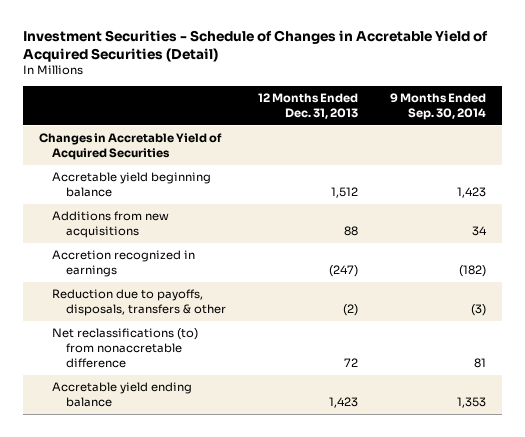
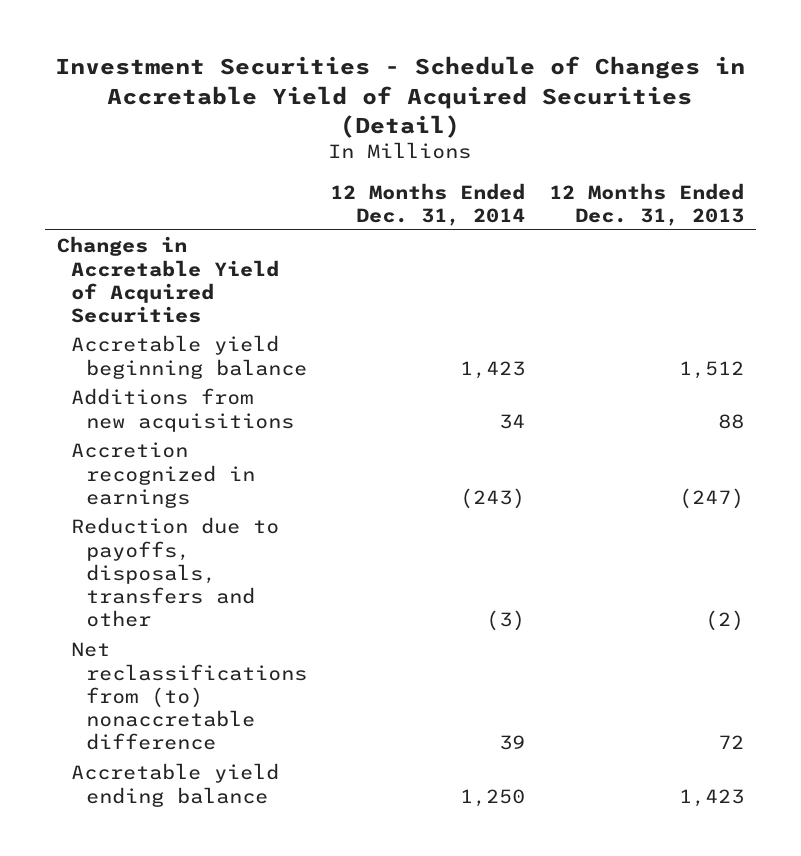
- | 12 Months Ended Dec. 31, 2013 | 9 Months Ended Sep. 30, 2014
+ | 12 Months Ended Dec. 31, 2014 | 12 Months Ended Dec. 31, 2013
- Reduction due to payoffs, disposals, transfers & other | (2) | (3)
- Net reclassifications (to) from nonaccretable difference | 72 | 81
+ Reduction due to payoffs, disposals, transfers and other | (3) | (2)
+ Net reclassifications from (to) nonaccretable difference | 39 | 72

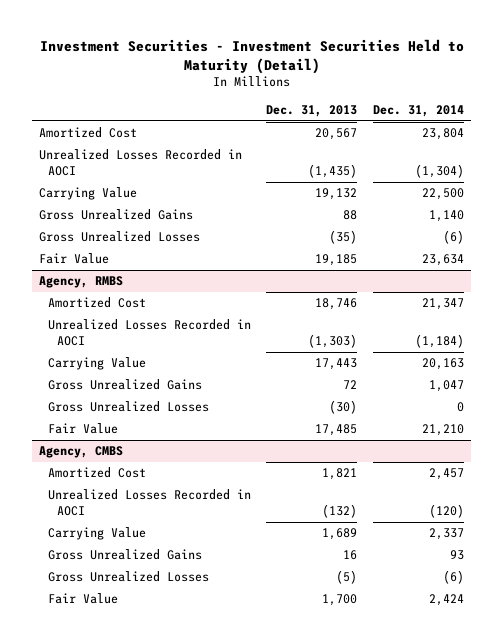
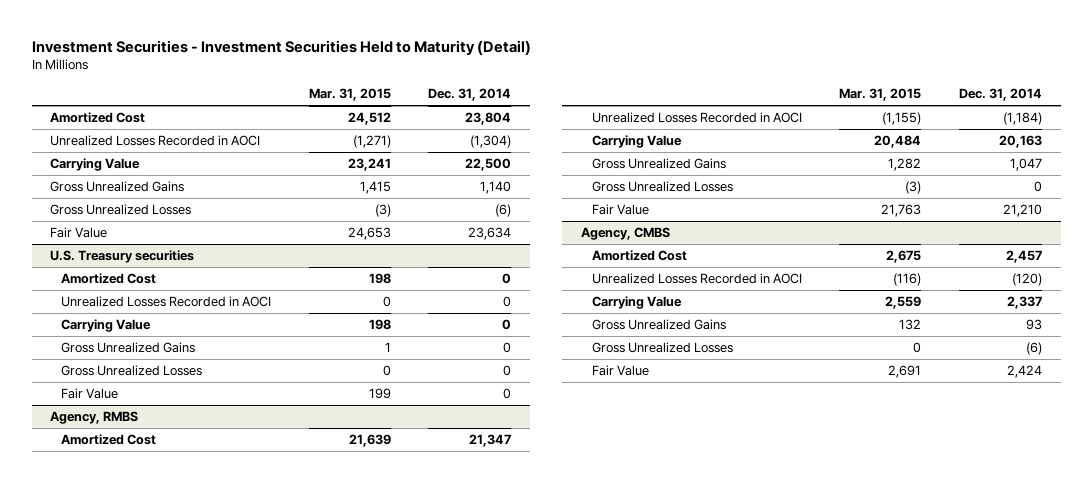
- | Dec. 31, 2013 | Dec. 31, 2014
+ | Mar. 31, 2015 | Dec. 31, 2014
+ U.S. Treasury securities
+ Amortized Cost | 198 | 0
+ Unrealized Losses Recorded in AOCI | 0 | 0
+ Carrying Value | 198 | 0
+ Gross Unrealized Gains | 1 | 0
+ Gross Unrealized Losses | 0 | 0
+ Fair Value | 199 | 0

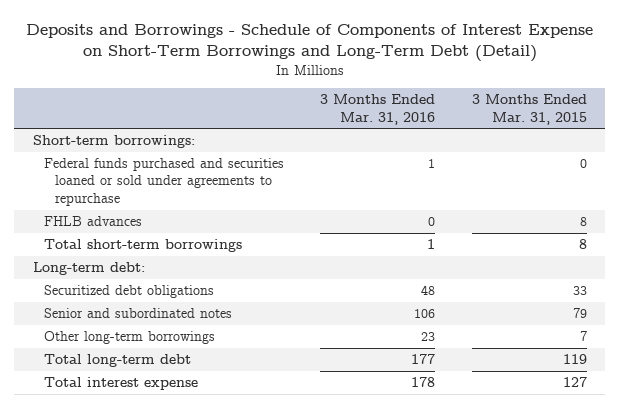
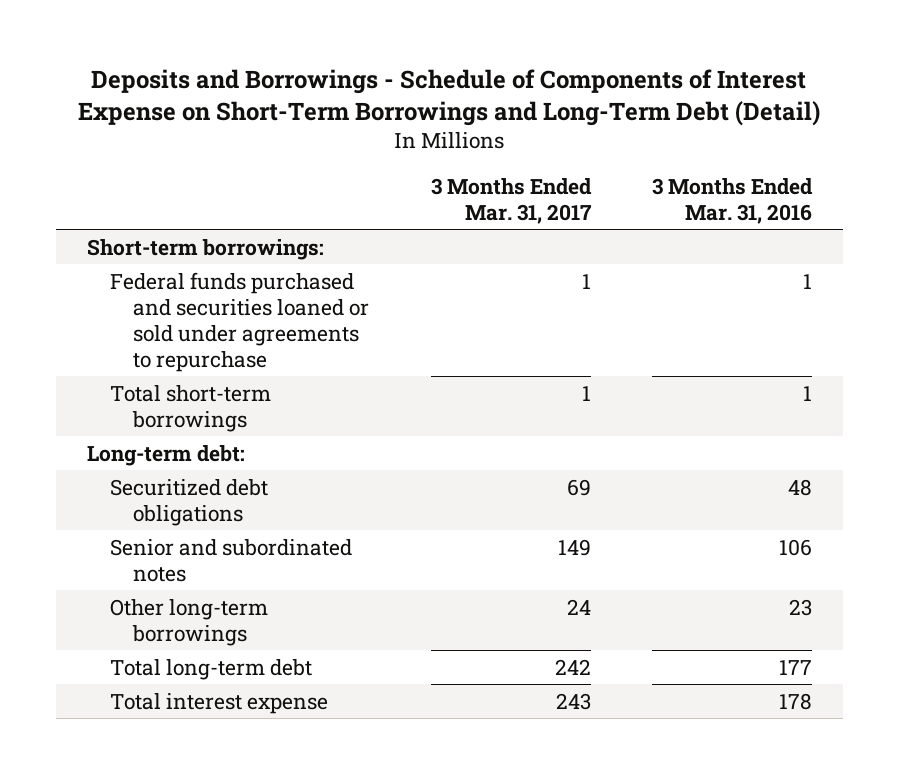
- | 3 Months Ended Mar. 31, 2016 | 3 Months Ended Mar. 31, 2015
+ | 3 Months Ended Mar. 31, 2017 | 3 Months Ended Mar. 31, 2016
- FHLB advances | 0 | 8

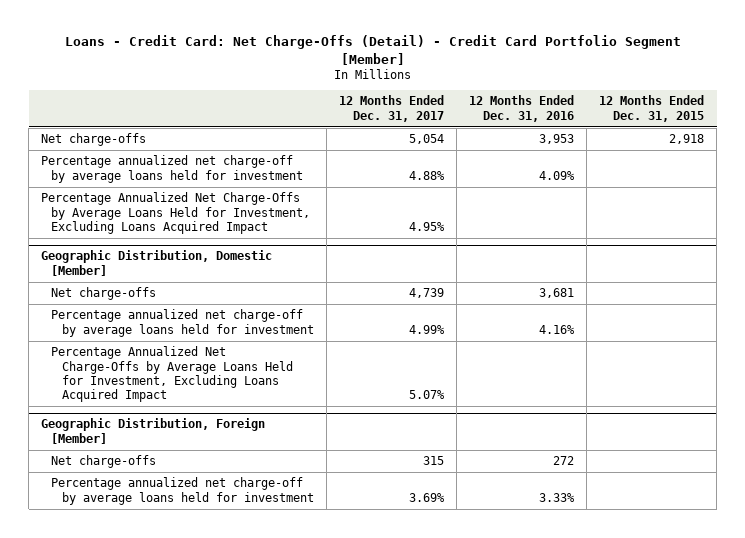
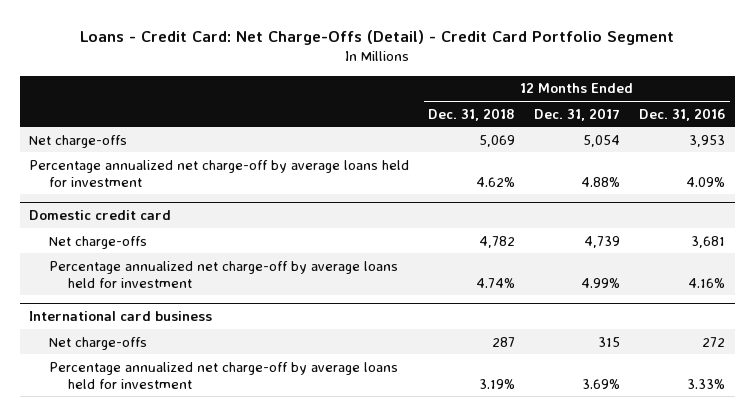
- Loans - Credit Card: Net Charge-Offs (Detail) - Credit Card Portfolio Segment [Member]
+ Loans - Credit Card: Net Charge-Offs (Detail) - Credit Card Portfolio Segment
- | 12 Months Ended Dec. 31, 2017 | 12 Months Ended Dec. 31, 2016 | 12 Months Ended Dec. 31, 2015
+ | 12 Months Ended Dec. 31, 2018 | 12 Months Ended Dec. 31, 2017 | 12 Months Ended Dec. 31, 2016
- Percentage Annualized Net Charge-Offs by Average Loans Held for Investment, Excluding Loans Acquired Impact | 4.95% | |
- Geographic Distribution, Domestic [Member]
+ Domestic credit card
- Percentage Annualized Net Charge-Offs by Average Loans Held for Investment, Excluding Loans Acquired Impact | 5.07% | |
- Geographic Distribution, Foreign [Member]
+ International card business

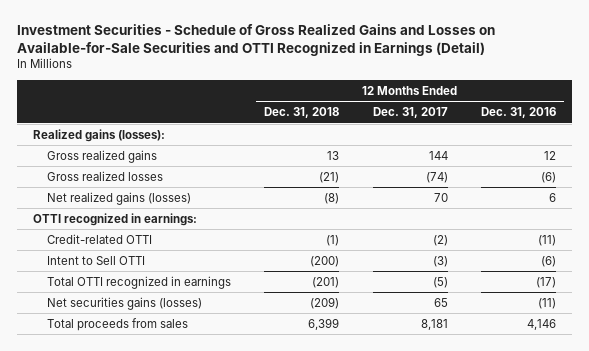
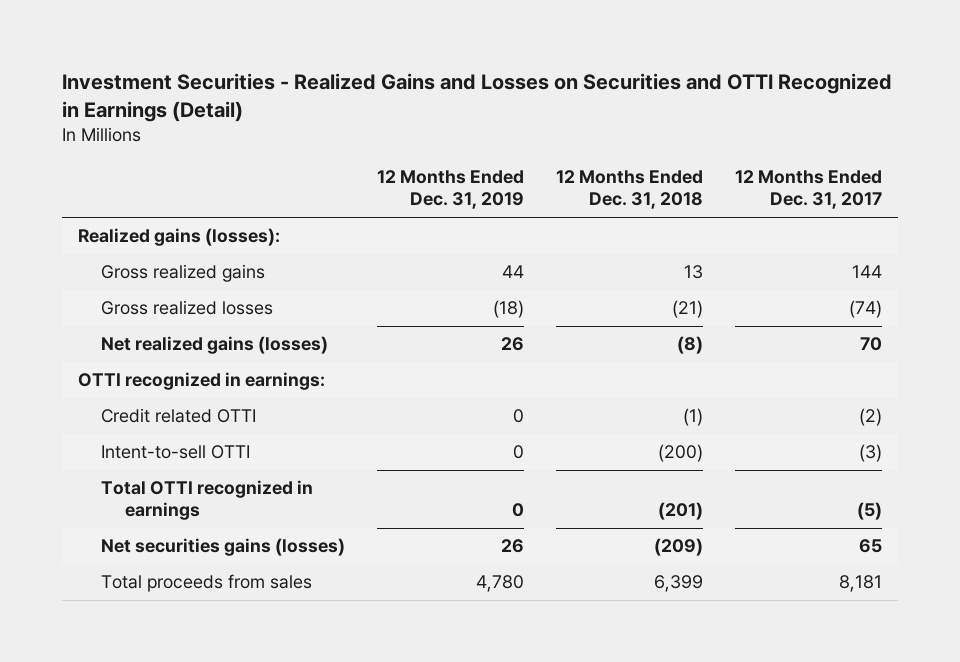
- Investment Securities - Schedule of Gross Realized Gains and Losses on Available-for-Sale Securities and OTTI Recognized in Earnings (Detail)
+ Investment Securities - Realized Gains and Losses on Securities and OTTI Recognized in Earnings (Detail)
- | 12 Months Ended Dec. 31, 2018 | 12 Months Ended Dec. 31, 2017 | 12 Months Ended Dec. 31, 2016
+ | 12 Months Ended Dec. 31, 2019 | 12 Months Ended Dec. 31, 2018 | 12 Months Ended Dec. 31, 2017
- Credit-related OTTI | (1) | (2) | (11)
- Intent to Sell OTTI | (200) | (3) | (6)
+ Credit related OTTI | 0 | (1) | (2)
+ Intent-to-sell OTTI | 0 | (200) | (3)

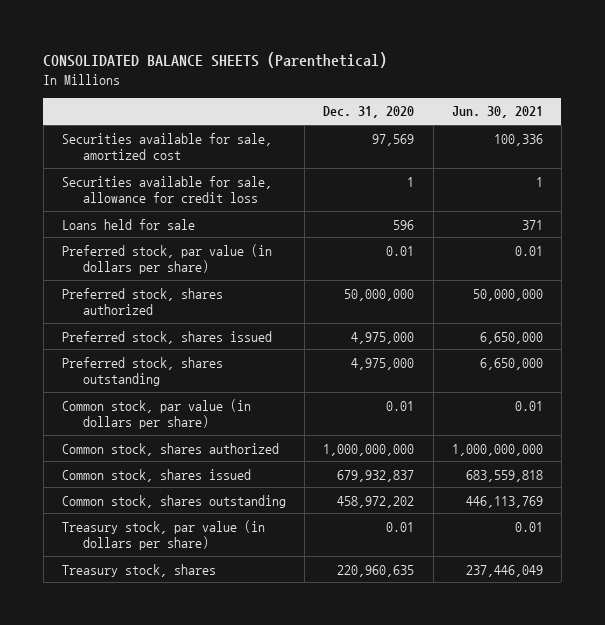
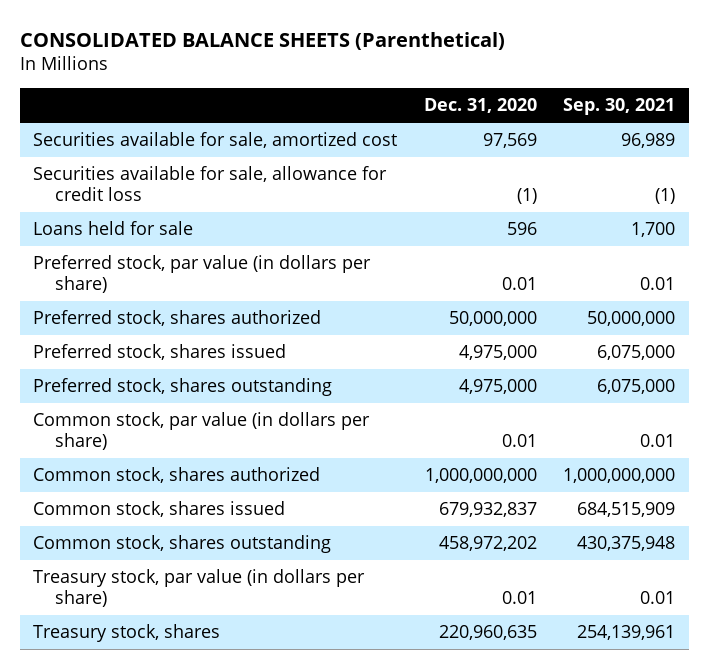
- | Dec. 31, 2020 | Jun. 30, 2021
+ | Dec. 31, 2020 | Sep. 30, 2021
- Securities available for sale, allowance for credit loss | 1 | 1
+ Securities available for sale, allowance for credit loss | (1) | (1)

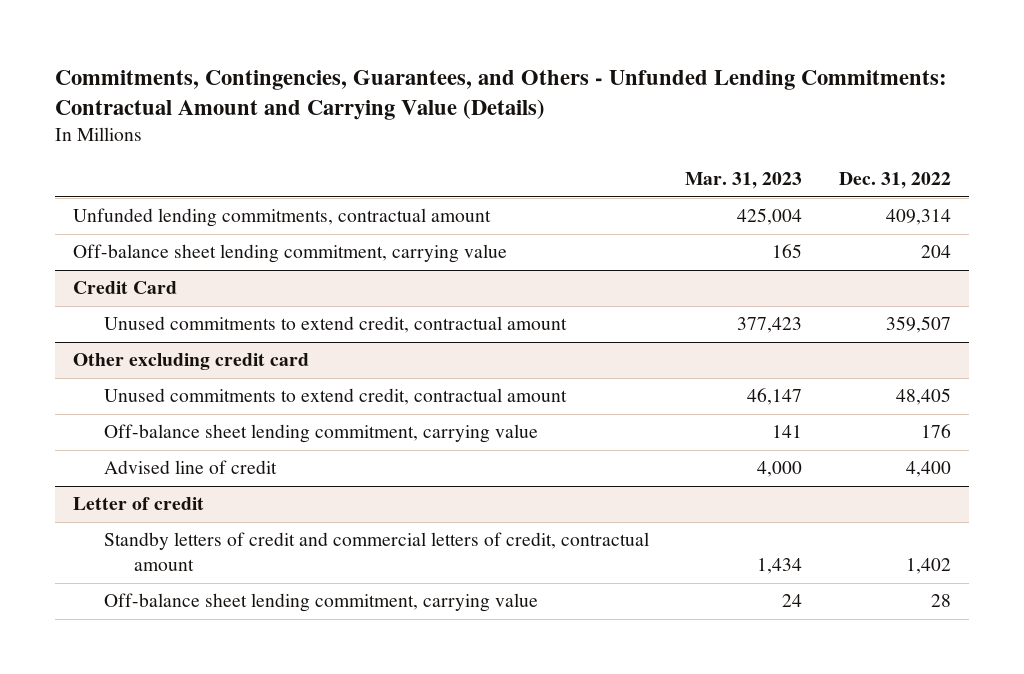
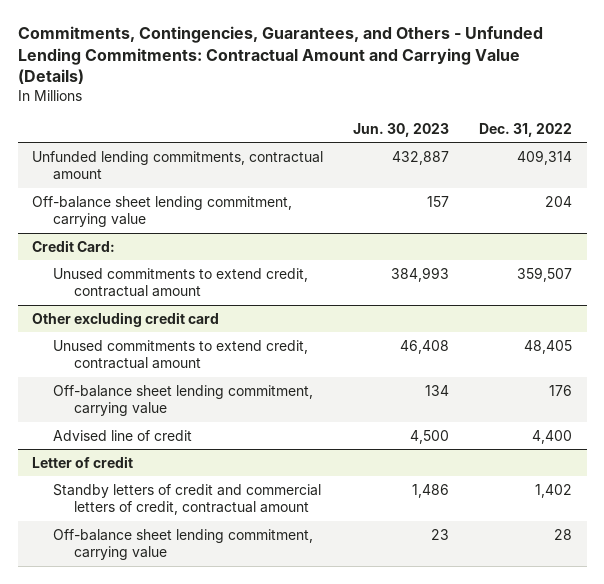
- | Mar. 31, 2023 | Dec. 31, 2022
+ | Jun. 30, 2023 | Dec. 31, 2022
- Credit Card
+ Credit Card:

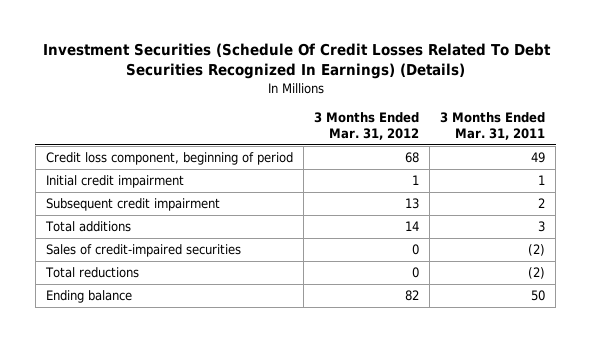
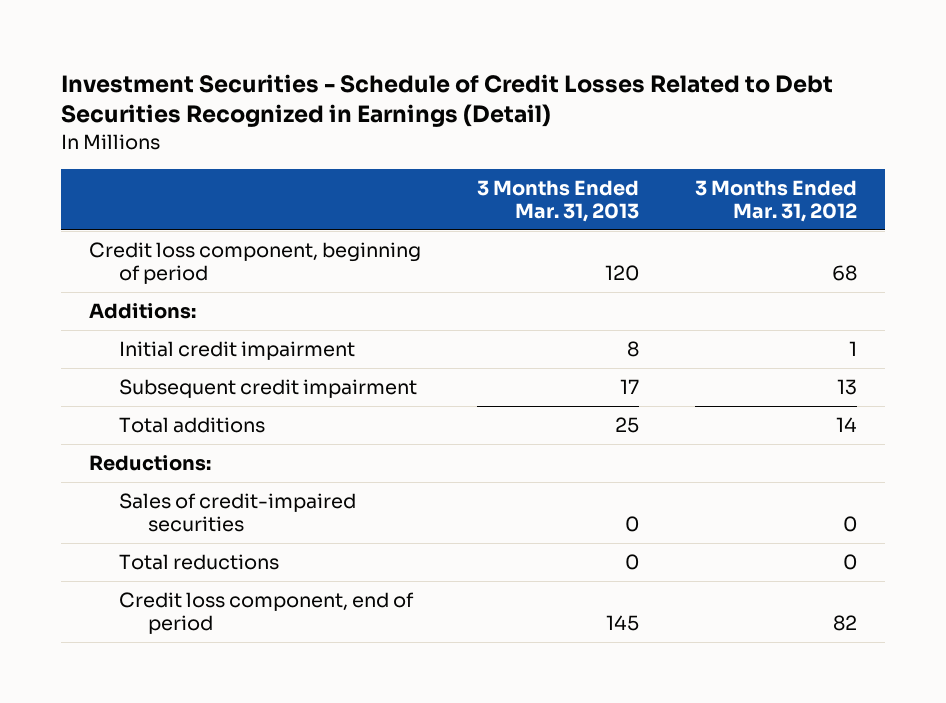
- Investment Securities (Schedule Of Credit Losses Related To Debt Securities Recognized In Earnings) (Details)
+ Investment Securities - Schedule of Credit Losses Related to Debt Securities Recognized in Earnings (Detail)
- | 3 Months Ended Mar. 31, 2012 | 3 Months Ended Mar. 31, 2011
+ | 3 Months Ended Mar. 31, 2013 | 3 Months Ended Mar. 31, 2012
+ Additions:
+ Reductions:
- Ending balance | 82 | 50
+ Credit loss component, end of period | 145 | 82

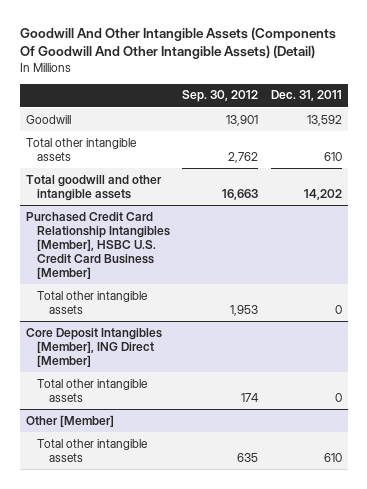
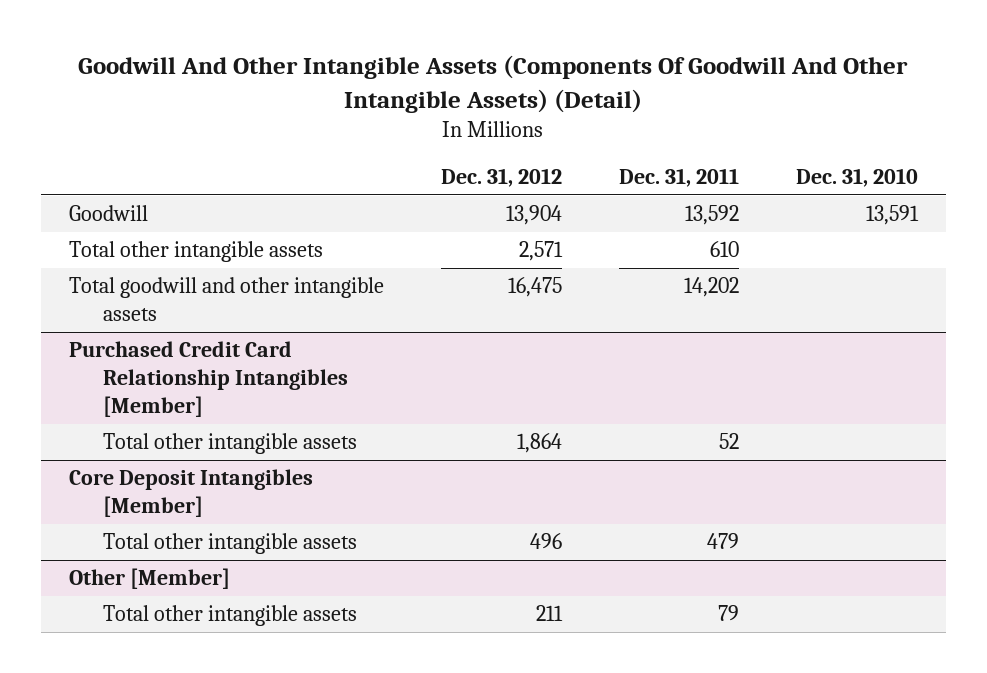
- | Sep. 30, 2012 | Dec. 31, 2011
+ | Dec. 31, 2012 | Dec. 31, 2011 | Dec. 31, 2010
- Purchased Credit Card Relationship Intangibles [Member], HSBC U.S. Credit Card Business [Member]
- Total other intangible assets | 1,953 | 0
- Core Deposit Intangibles [Member], ING Direct [Member]
- Total other intangible assets | 174 | 0
+ Purchased Credit Card Relationship Intangibles [Member]
+ Total other intangible assets | 1,864 | 52 |
+ Core Deposit Intangibles [Member]
+ Total other intangible assets | 496 | 479 |
@ Other [Member]
- Total other intangible assets | 635 | 610
+ Total other intangible assets | 211 | 79 |

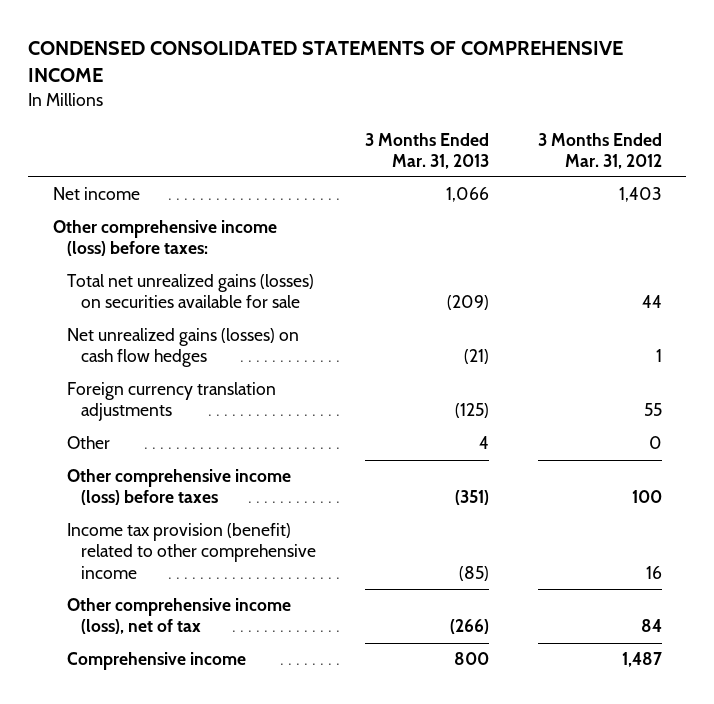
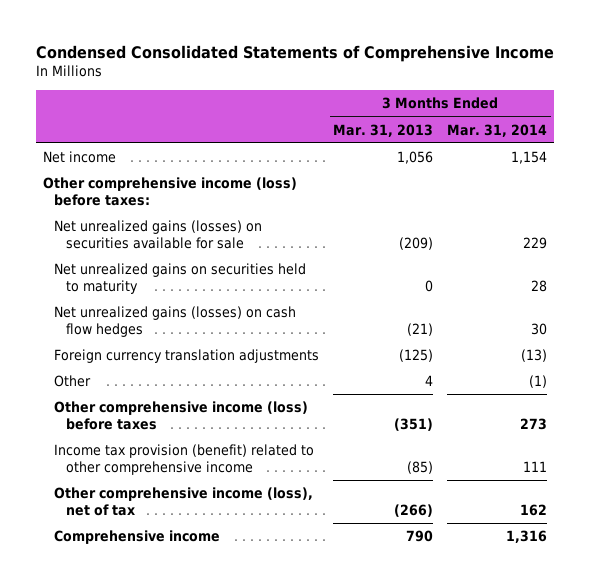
- CONDENSED CONSOLIDATED STATEMENTS OF COMPREHENSIVE INCOME
+ Condensed Consolidated Statements of Comprehensive Income
- | 3 Months Ended Mar. 31, 2013 | 3 Months Ended Mar. 31, 2012
+ | 3 Months Ended Mar. 31, 2013 | 3 Months Ended Mar. 31, 2014
- Net income | 1,066 | 1,403
+ Net income | 1,056 | 1,154
- Total net unrealized gains (losses) on securities available for sale | (209) | 44
+ Net unrealized gains (losses) on securities available for sale | (209) | 229
+ Net unrealized gains on securities held to maturity | 0 | 28
- Comprehensive income | 800 | 1,487
+ Comprehensive income | 790 | 1,316

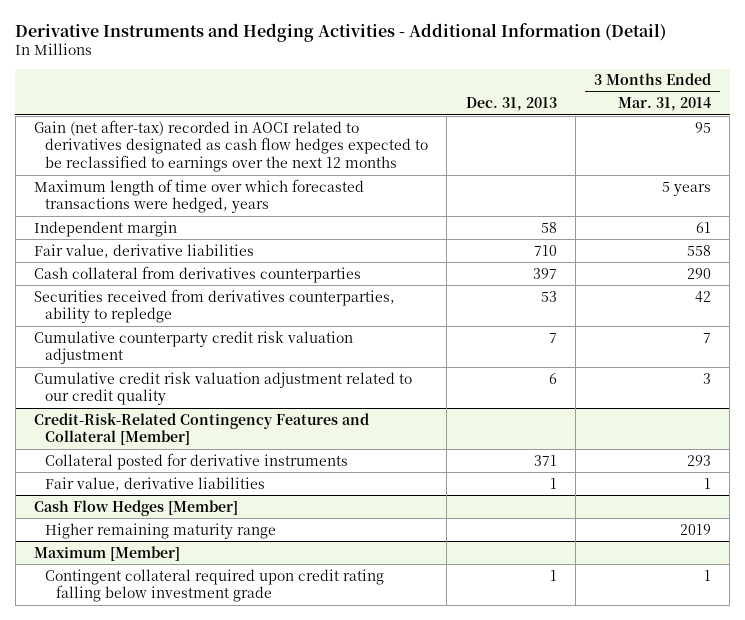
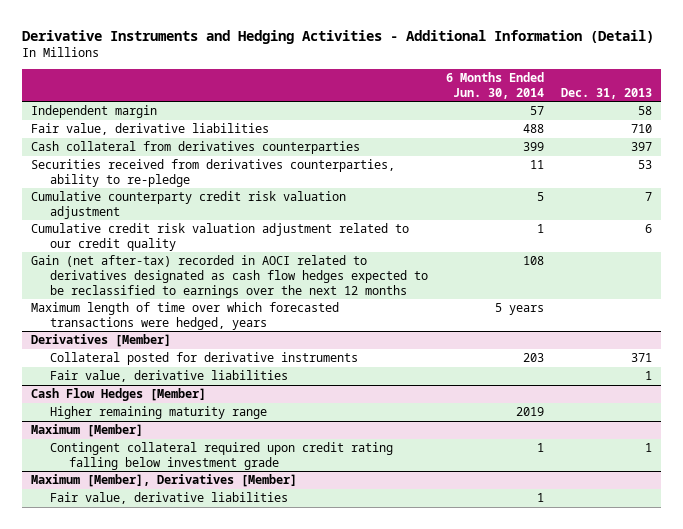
- | Dec. 31, 2013 | 3 Months Ended Mar. 31, 2014
+ | 6 Months Ended Jun. 30, 2014 | Dec. 31, 2013
- Securities received from derivatives counterparties, ability to repledge | 53 | 42
+ Securities received from derivatives counterparties, ability to re-pledge | 11 | 53
- Credit-Risk-Related Contingency Features and Collateral [Member]
moved down: Gain (net after-tax) recorded in AOCI related to derivatives designated as cash flow hedges expected to be reclassified to earnings over the next 12 months | 108 |
moved down: Maximum length of time over which forecasted transactions were hedged, years | 5 years |
+ Derivatives [Member]
+ Maximum [Member], Derivatives [Member]
+ Fair value, derivative liabilities | 1 |

